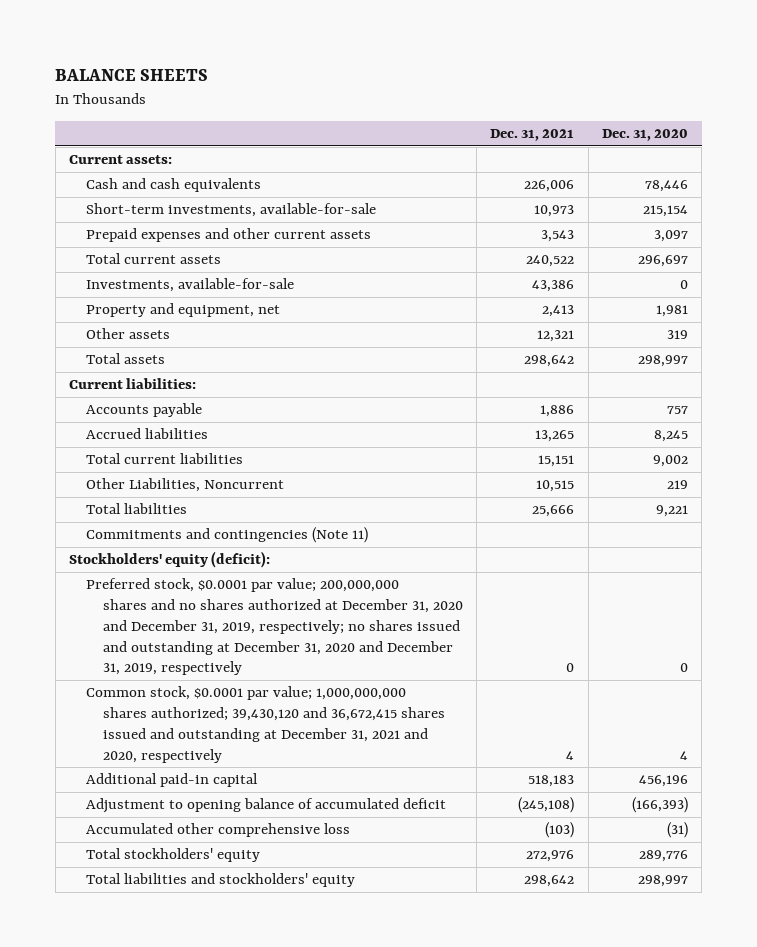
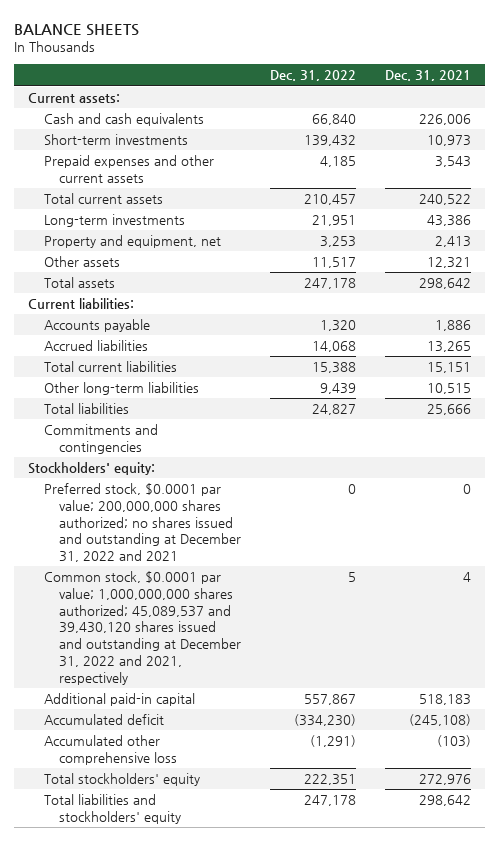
- | Dec. 31, 2021 | Dec. 31, 2020
+ | Dec. 31, 2022 | Dec. 31, 2021
- Short-term investments, available-for-sale | 10,973 | 215,154
+ Short-term investments | 139,432 | 10,973
- Investments, available-for-sale | 43,386 | 0
+ Long-term investments | 21,951 | 43,386
- Other Liabilities, Noncurrent | 10,515 | 219
+ Other long-term liabilities | 9,439 | 10,515
- Commitments and contingencies (Note 11)
- Stockholders' equity (deficit):
- Preferred stock, $0.0001 par value; 200,000,000 shares and no shares authorized at December 31, 2020 and December 31, 2019, respectively; no shares issued and outstanding at December 31, 2020 and December 31, 2019, respectively | 0 | 0
- Common stock, $0.0001 par value; 1,000,000,000 shares authorized; 39,430,120 and 36,672,415 shares issued and outstanding at December 31, 2021 and 2020, respectively | 4 | 4
+ Commitments and contingencies
+ Stockholders' equity:
+ Preferred stock, $0.0001 par value; 200,000,000 shares authorized; no shares issued and outstanding at December 31, 2022 and 2021 | 0 | 0
+ Common stock, $0.0001 par value; 1,000,000,000 shares authorized; 45,089,537 and 39,430,120 shares issued and outstanding at December 31, 2022 and 2021, respectively | 5 | 4
- Adjustment to opening balance of accumulated deficit | (245,108) | (166,393)
+ Accumulated deficit | (334,230) | (245,108)

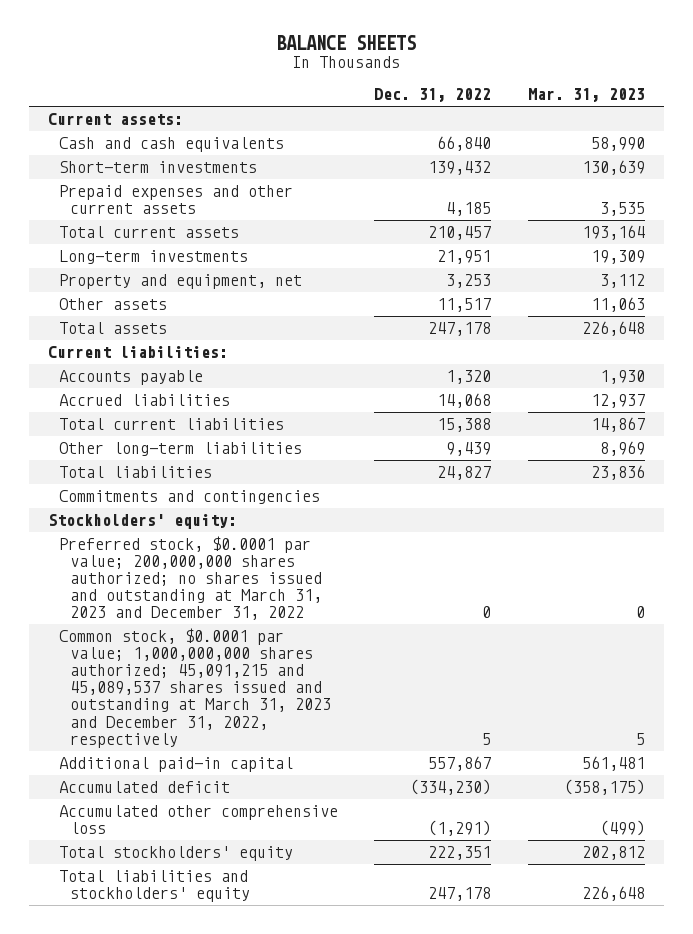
- | Dec. 31, 2022 | Dec. 31, 2021
+ | Dec. 31, 2022 | Mar. 31, 2023
- Preferred stock, $0.0001 par value; 200,000,000 shares authorized; no shares issued and outstanding at December 31, 2022 and 2021 | 0 | 0
- Common stock, $0.0001 par value; 1,000,000,000 shares authorized; 45,089,537 and 39,430,120 shares issued and outstanding at December 31, 2022 and 2021, respectively | 5 | 4
+ Preferred stock, $0.0001 par value; 200,000,000 shares authorized; no shares issued and outstanding at March 31, 2023 and December 31, 2022 | 0 | 0
+ Common stock, $0.0001 par value; 1,000,000,000 shares authorized; 45,091,215 and 45,089,537 shares issued and outstanding at March 31, 2023 and December 31, 2022, respectively | 5 | 5

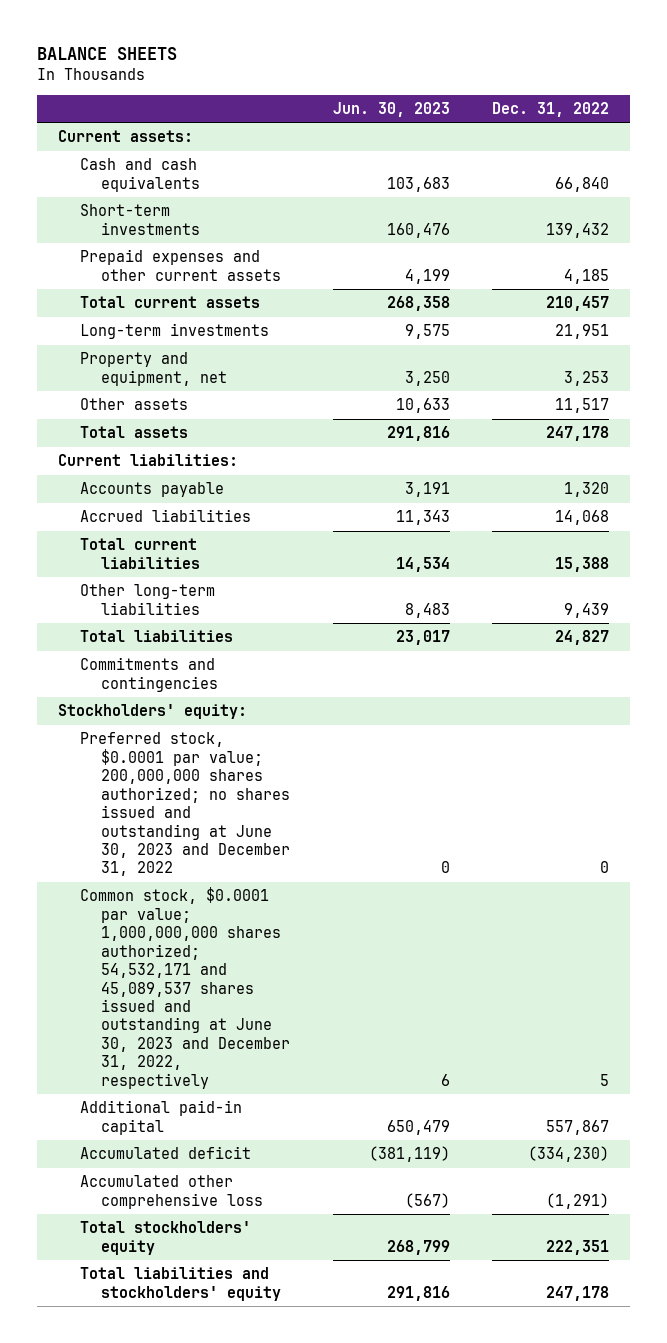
- | Dec. 31, 2022 | Mar. 31, 2023
+ | Jun. 30, 2023 | Dec. 31, 2022
- Preferred stock, $0.0001 par value; 200,000,000 shares authorized; no shares issued and outstanding at March 31, 2023 and December 31, 2022 | 0 | 0
- Common stock, $0.0001 par value; 1,000,000,000 shares authorized; 45,091,215 and 45,089,537 shares issued and outstanding at March 31, 2023 and December 31, 2022, respectively | 5 | 5
+ Preferred stock, $0.0001 par value; 200,000,000 shares authorized; no shares issued and outstanding at June 30, 2023 and December 31, 2022 | 0 | 0
+ Common stock, $0.0001 par value; 1,000,000,000 shares authorized; 54,532,171 and 45,089,537 shares issued and outstanding at June 30, 2023 and December 31, 2022, respectively | 6 | 5

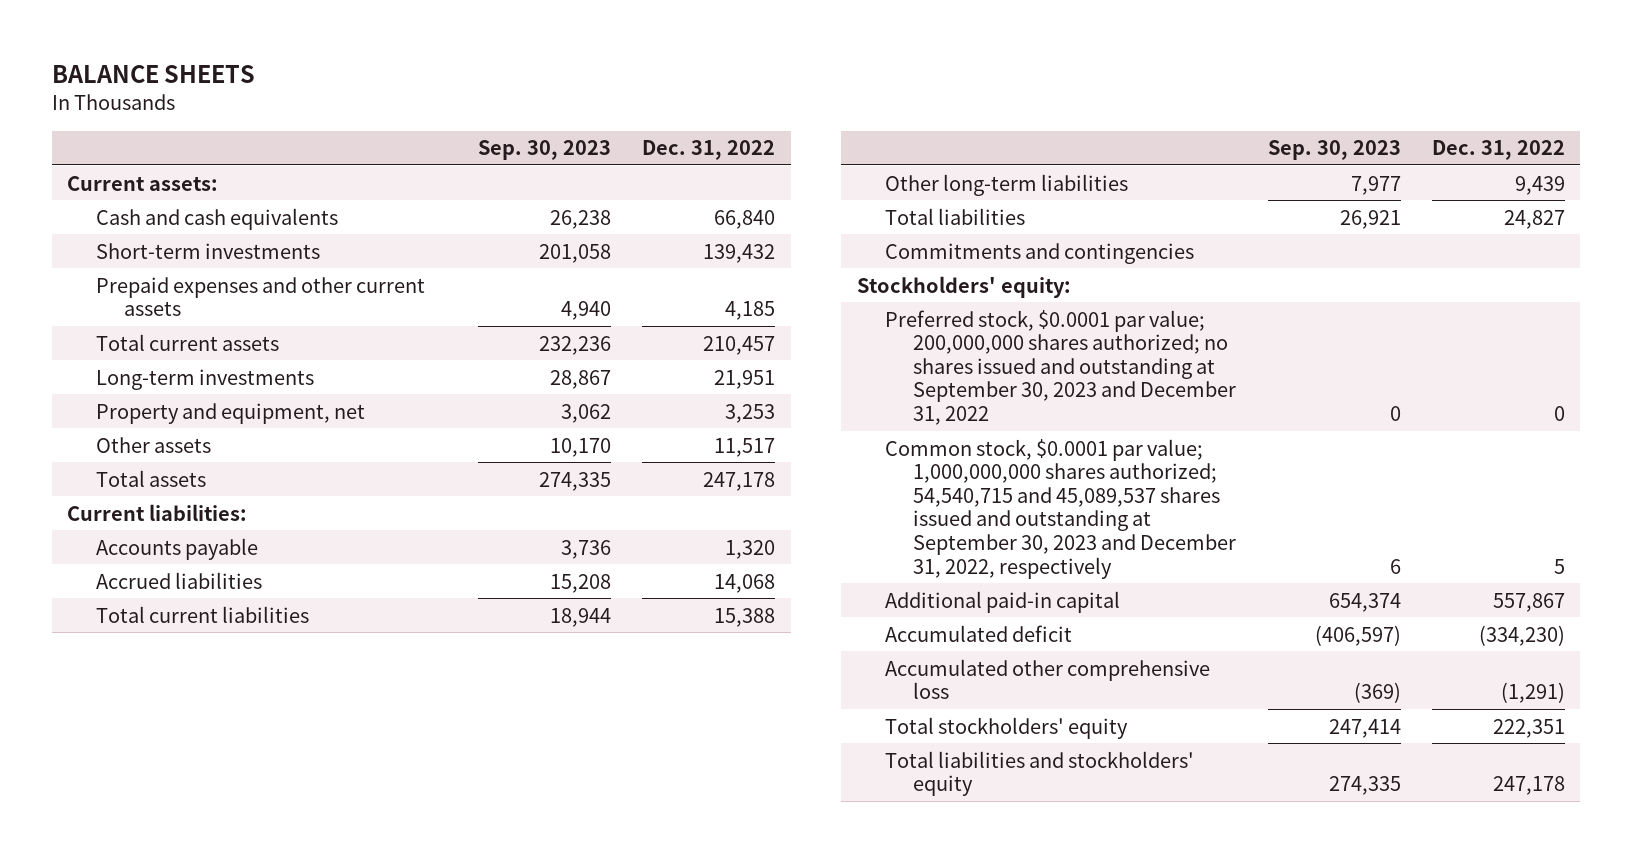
- | Jun. 30, 2023 | Dec. 31, 2022
+ | Sep. 30, 2023 | Dec. 31, 2022
- Preferred stock, $0.0001 par value; 200,000,000 shares authorized; no shares issued and outstanding at June 30, 2023 and December 31, 2022 | 0 | 0
- Common stock, $0.0001 par value; 1,000,000,000 shares authorized; 54,532,171 and 45,089,537 shares issued and outstanding at June 30, 2023 and December 31, 2022, respectively | 6 | 5
+ Preferred stock, $0.0001 par value; 200,000,000 shares authorized; no shares issued and outstanding at September 30, 2023 and December 31, 2022 | 0 | 0
+ Common stock, $0.0001 par value; 1,000,000,000 shares authorized; 54,540,715 and 45,089,537 shares issued and outstanding at September 30, 2023 and December 31, 2022, respectively | 6 | 5

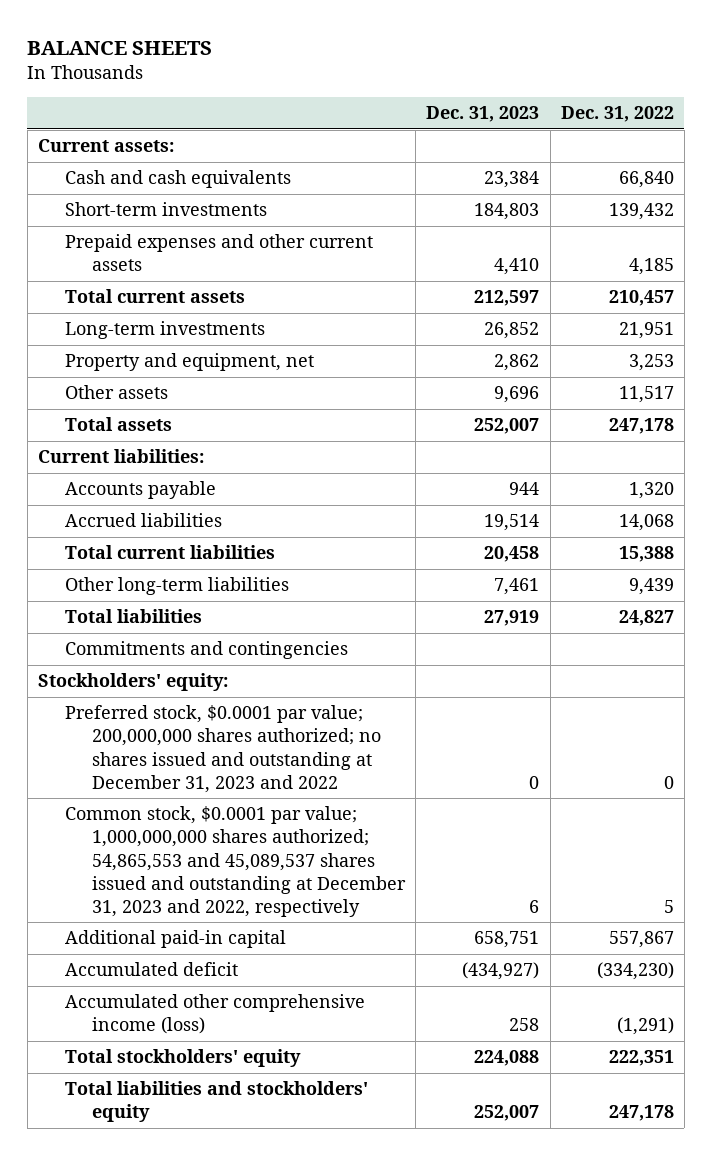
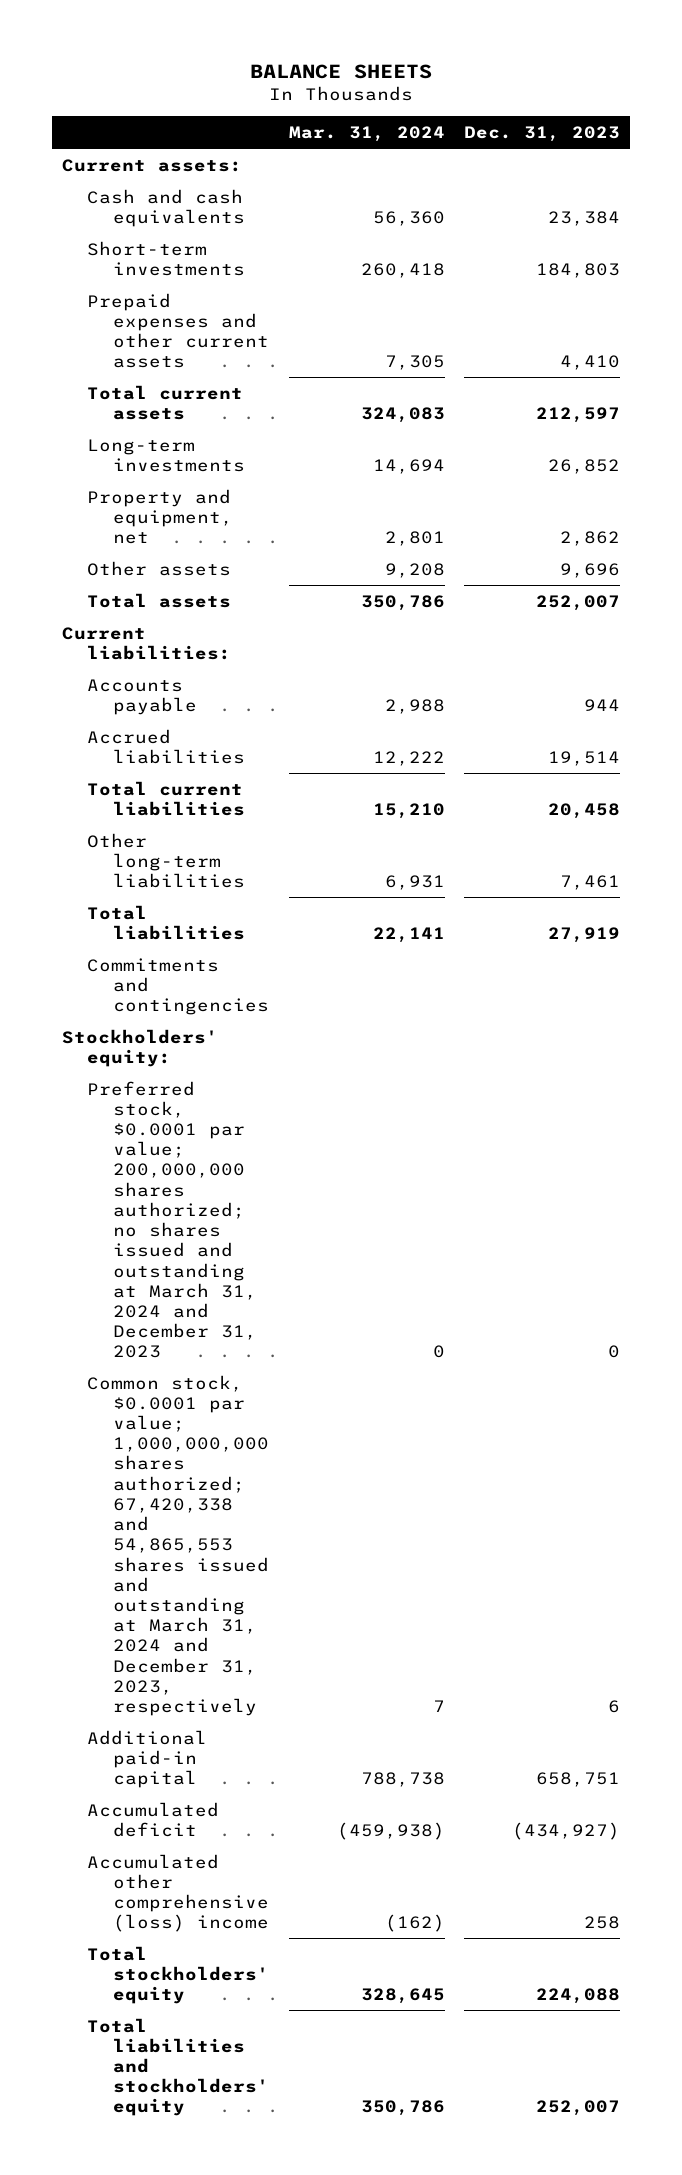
- | Dec. 31, 2023 | Dec. 31, 2022
+ | Mar. 31, 2024 | Dec. 31, 2023
- Preferred stock, $0.0001 par value; 200,000,000 shares authorized; no shares issued and outstanding at December 31, 2023 and 2022 | 0 | 0
- Common stock, $0.0001 par value; 1,000,000,000 shares authorized; 54,865,553 and 45,089,537 shares issued and outstanding at December 31, 2023 and 2022, respectively | 6 | 5
+ Preferred stock, $0.0001 par value; 200,000,000 shares authorized; no shares issued and outstanding at March 31, 2024 and December 31, 2023 | 0 | 0
+ Common stock, $0.0001 par value; 1,000,000,000 shares authorized; 67,420,338 and 54,865,553 shares issued and outstanding at March 31, 2024 and December 31, 2023, respectively | 7 | 6
- Accumulated other comprehensive income (loss) | 258 | (1,291)
+ Accumulated other comprehensive (loss) income | (162) | 258

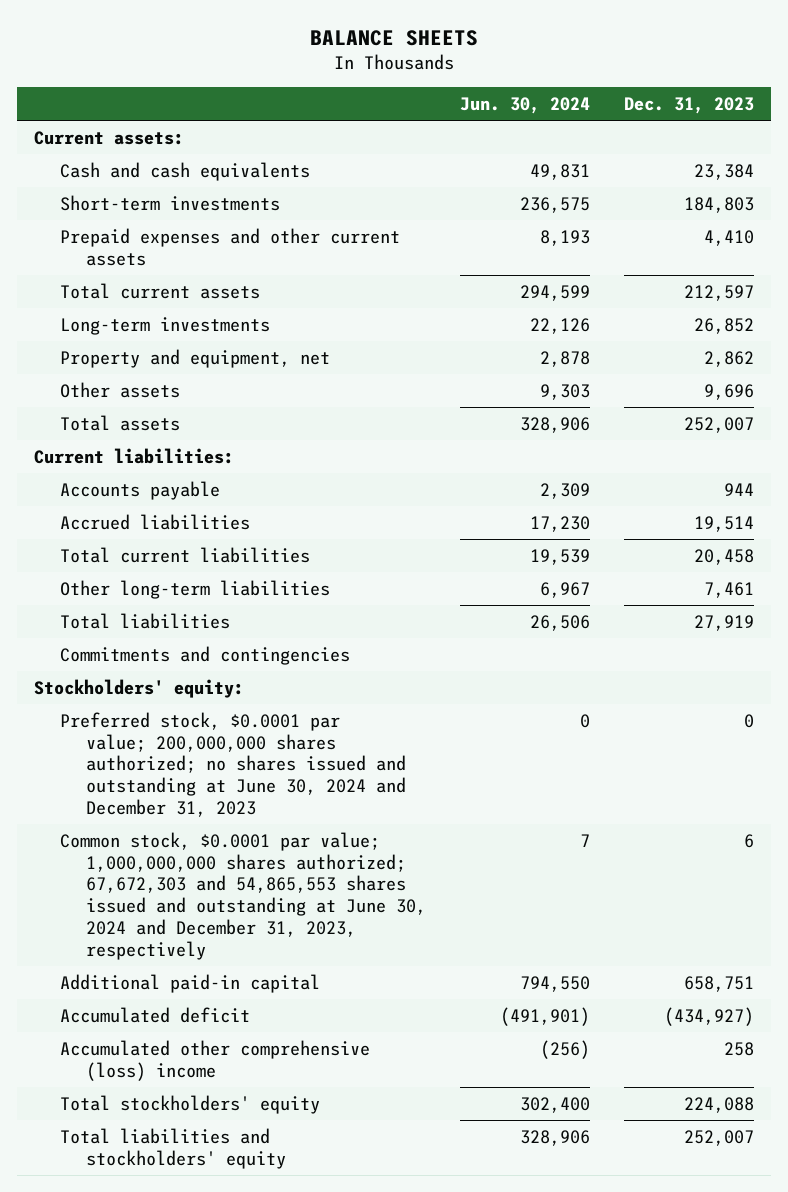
- | Mar. 31, 2024 | Dec. 31, 2023
+ | Jun. 30, 2024 | Dec. 31, 2023
- Preferred stock, $0.0001 par value; 200,000,000 shares authorized; no shares issued and outstanding at March 31, 2024 and December 31, 2023 | 0 | 0
- Common stock, $0.0001 par value; 1,000,000,000 shares authorized; 67,420,338 and 54,865,553 shares issued and outstanding at March 31, 2024 and December 31, 2023, respectively | 7 | 6
+ Preferred stock, $0.0001 par value; 200,000,000 shares authorized; no shares issued and outstanding at June 30, 2024 and December 31, 2023 | 0 | 0
+ Common stock, $0.0001 par value; 1,000,000,000 shares authorized; 67,672,303 and 54,865,553 shares issued and outstanding at June 30, 2024 and December 31, 2023, respectively | 7 | 6

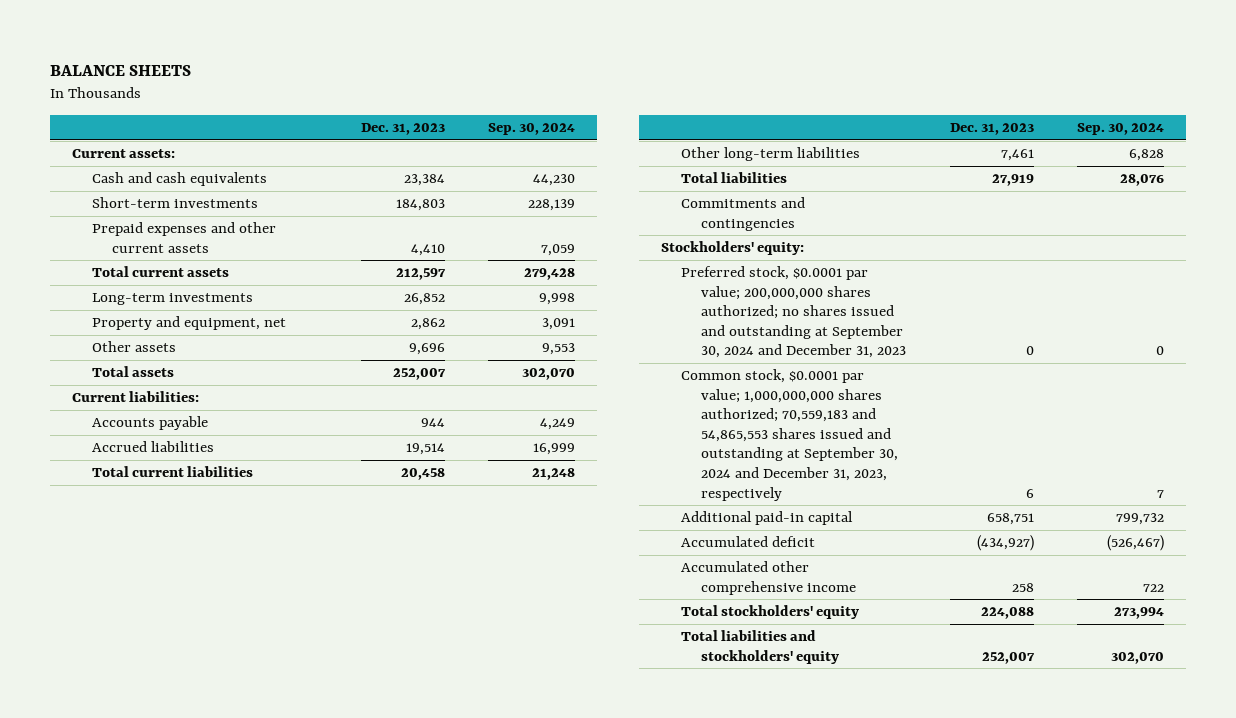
- | Jun. 30, 2024 | Dec. 31, 2023
+ | Dec. 31, 2023 | Sep. 30, 2024
- Preferred stock, $0.0001 par value; 200,000,000 shares authorized; no shares issued and outstanding at June 30, 2024 and December 31, 2023 | 0 | 0
- Common stock, $0.0001 par value; 1,000,000,000 shares authorized; 67,672,303 and 54,865,553 shares issued and outstanding at June 30, 2024 and December 31, 2023, respectively | 7 | 6
+ Preferred stock, $0.0001 par value; 200,000,000 shares authorized; no shares issued and outstanding at September 30, 2024 and December 31, 2023 | 0 | 0
+ Common stock, $0.0001 par value; 1,000,000,000 shares authorized; 70,559,183 and 54,865,553 shares issued and outstanding at September 30, 2024 and December 31, 2023, respectively | 6 | 7
- Accumulated other comprehensive (loss) income | (256) | 258
+ Accumulated other comprehensive income | 258 | 722

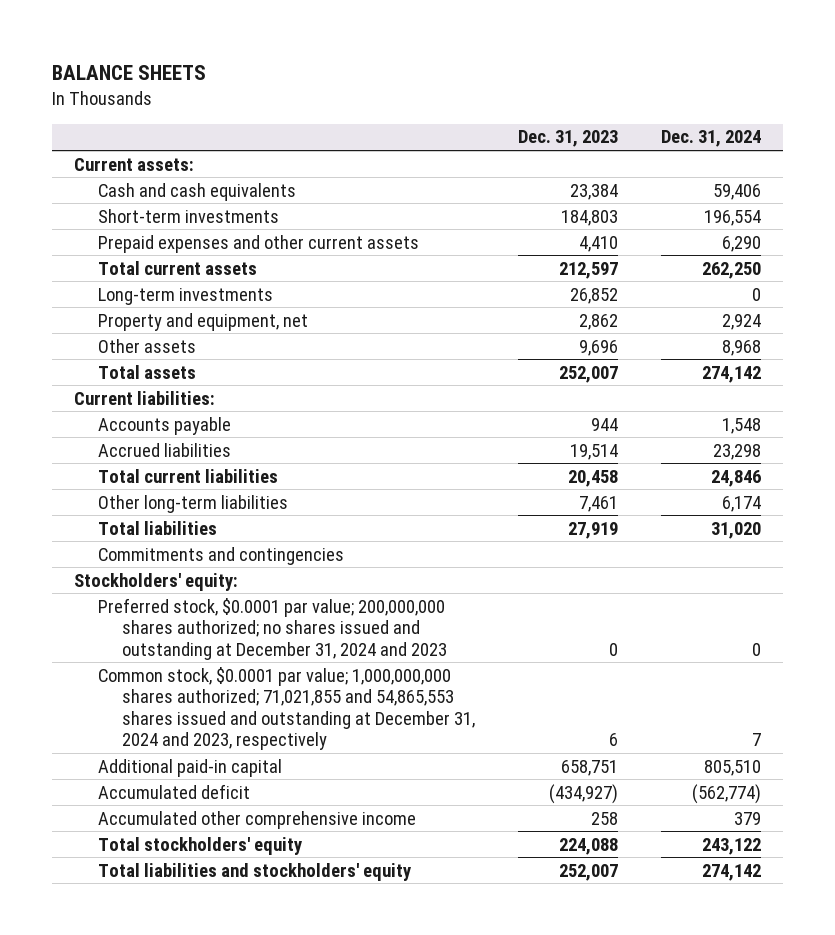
- | Dec. 31, 2023 | Sep. 30, 2024
+ | Dec. 31, 2023 | Dec. 31, 2024
- Preferred stock, $0.0001 par value; 200,000,000 shares authorized; no shares issued and outstanding at September 30, 2024 and December 31, 2023 | 0 | 0
- Common stock, $0.0001 par value; 1,000,000,000 shares authorized; 70,559,183 and 54,865,553 shares issued and outstanding at September 30, 2024 and December 31, 2023, respectively | 6 | 7
+ Preferred stock, $0.0001 par value; 200,000,000 shares authorized; no shares issued and outstanding at December 31, 2024 and 2023 | 0 | 0
+ Common stock, $0.0001 par value; 1,000,000,000 shares authorized; 71,021,855 and 54,865,553 shares issued and outstanding at December 31, 2024 and 2023, respectively | 6 | 7

